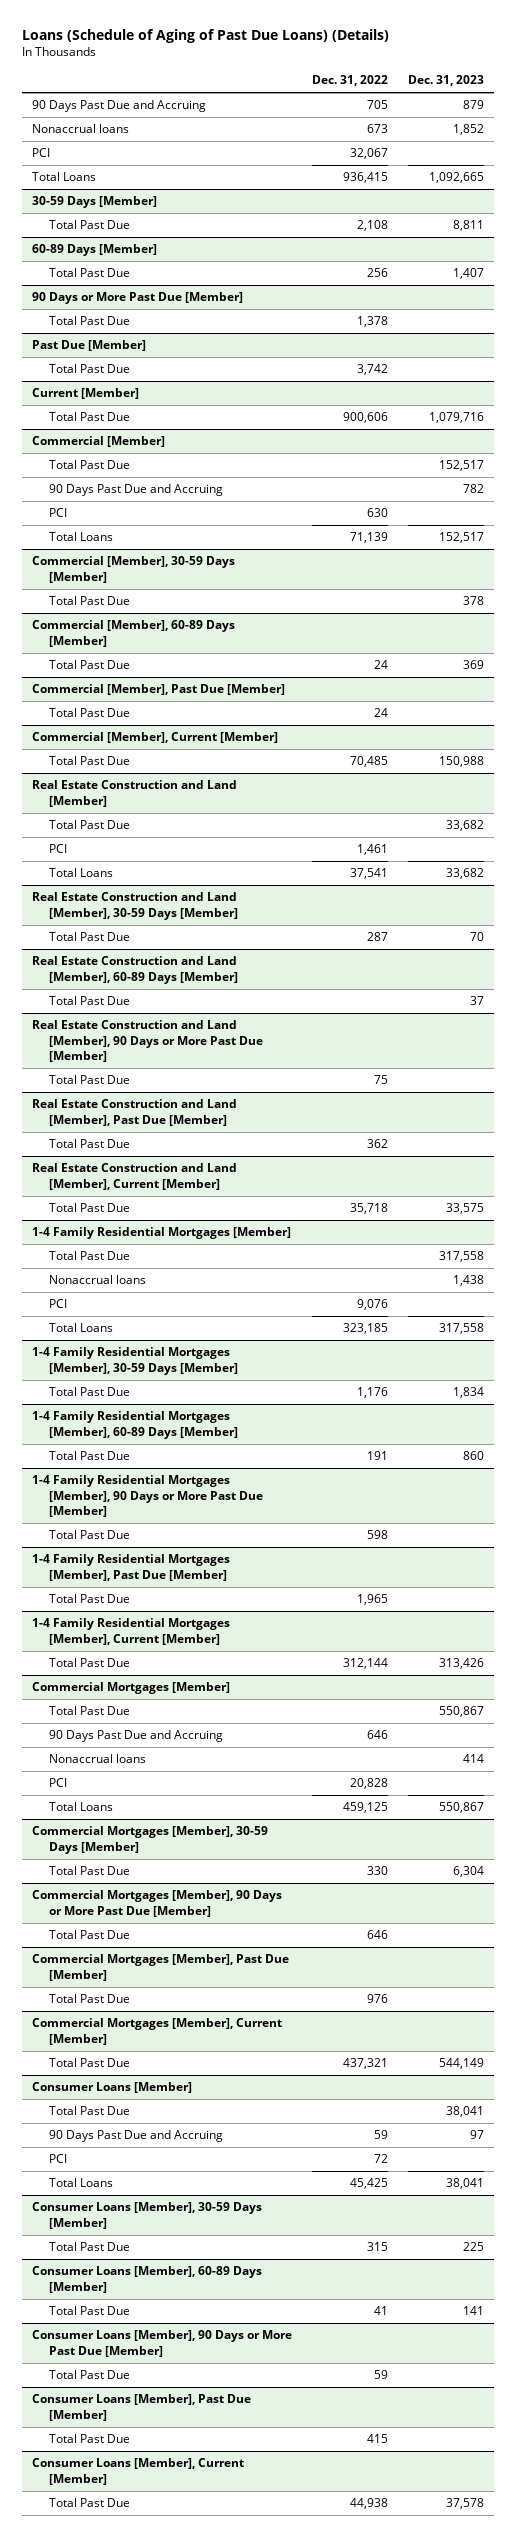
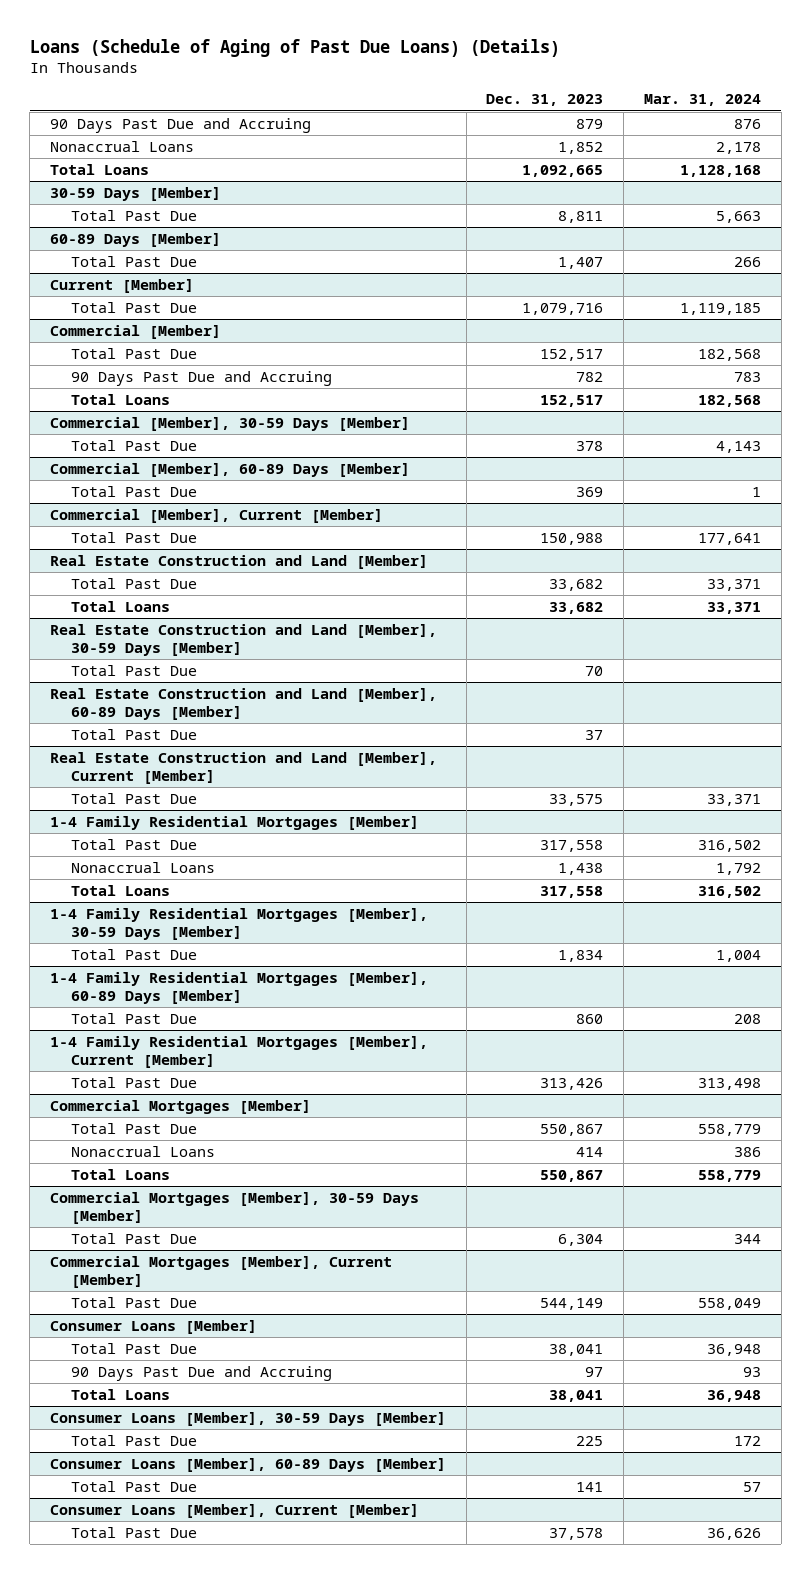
- | Dec. 31, 2022 | Dec. 31, 2023
+ | Dec. 31, 2023 | Mar. 31, 2024
- Nonaccrual loans | 673 | 1,852
- PCI | 32,067 |
+ Nonaccrual Loans | 1,852 | 2,178
- 90 Days or More Past Due [Member]
- Total Past Due | 1,378 |
- Past Due [Member]
- Total Past Due | 3,742 |
@ Commercial [Member]
- PCI | 630 |
- Commercial [Member], Past Due [Member]
- Total Past Due | 24 |
@ Real Estate Construction and Land [Member]
- PCI | 1,461 |
- Real Estate Construction and Land [Member], 90 Days or More Past Due [Member]
- Total Past Due | 75 |
- Real Estate Construction and Land [Member], Past Due [Member]
- Total Past Due | 362 |
@ 1-4 Family Residential Mortgages [Member]
- Nonaccrual loans | | 1,438
- PCI | 9,076 |
+ Nonaccrual Loans | 1,438 | 1,792
- 1-4 Family Residential Mortgages [Member], 90 Days or More Past Due [Member]
- Total Past Due | 598 |
- 1-4 Family Residential Mortgages [Member], Past Due [Member]
- Total Past Due | 1,965 |
@ Commercial Mortgages [Member]
- 90 Days Past Due and Accruing | 646 |
- Nonaccrual loans | | 414
- PCI | 20,828 |
+ Nonaccrual Loans | 414 | 386
- Commercial Mortgages [Member], 90 Days or More Past Due [Member]
- Total Past Due | 646 |
- Commercial Mortgages [Member], Past Due [Member]
- Total Past Due | 976 |
@ Consumer Loans [Member]
- PCI | 72 |
- Consumer Loans [Member], 90 Days or More Past Due [Member]
- Total Past Due | 59 |
- Consumer Loans [Member], Past Due [Member]
- Total Past Due | 415 |

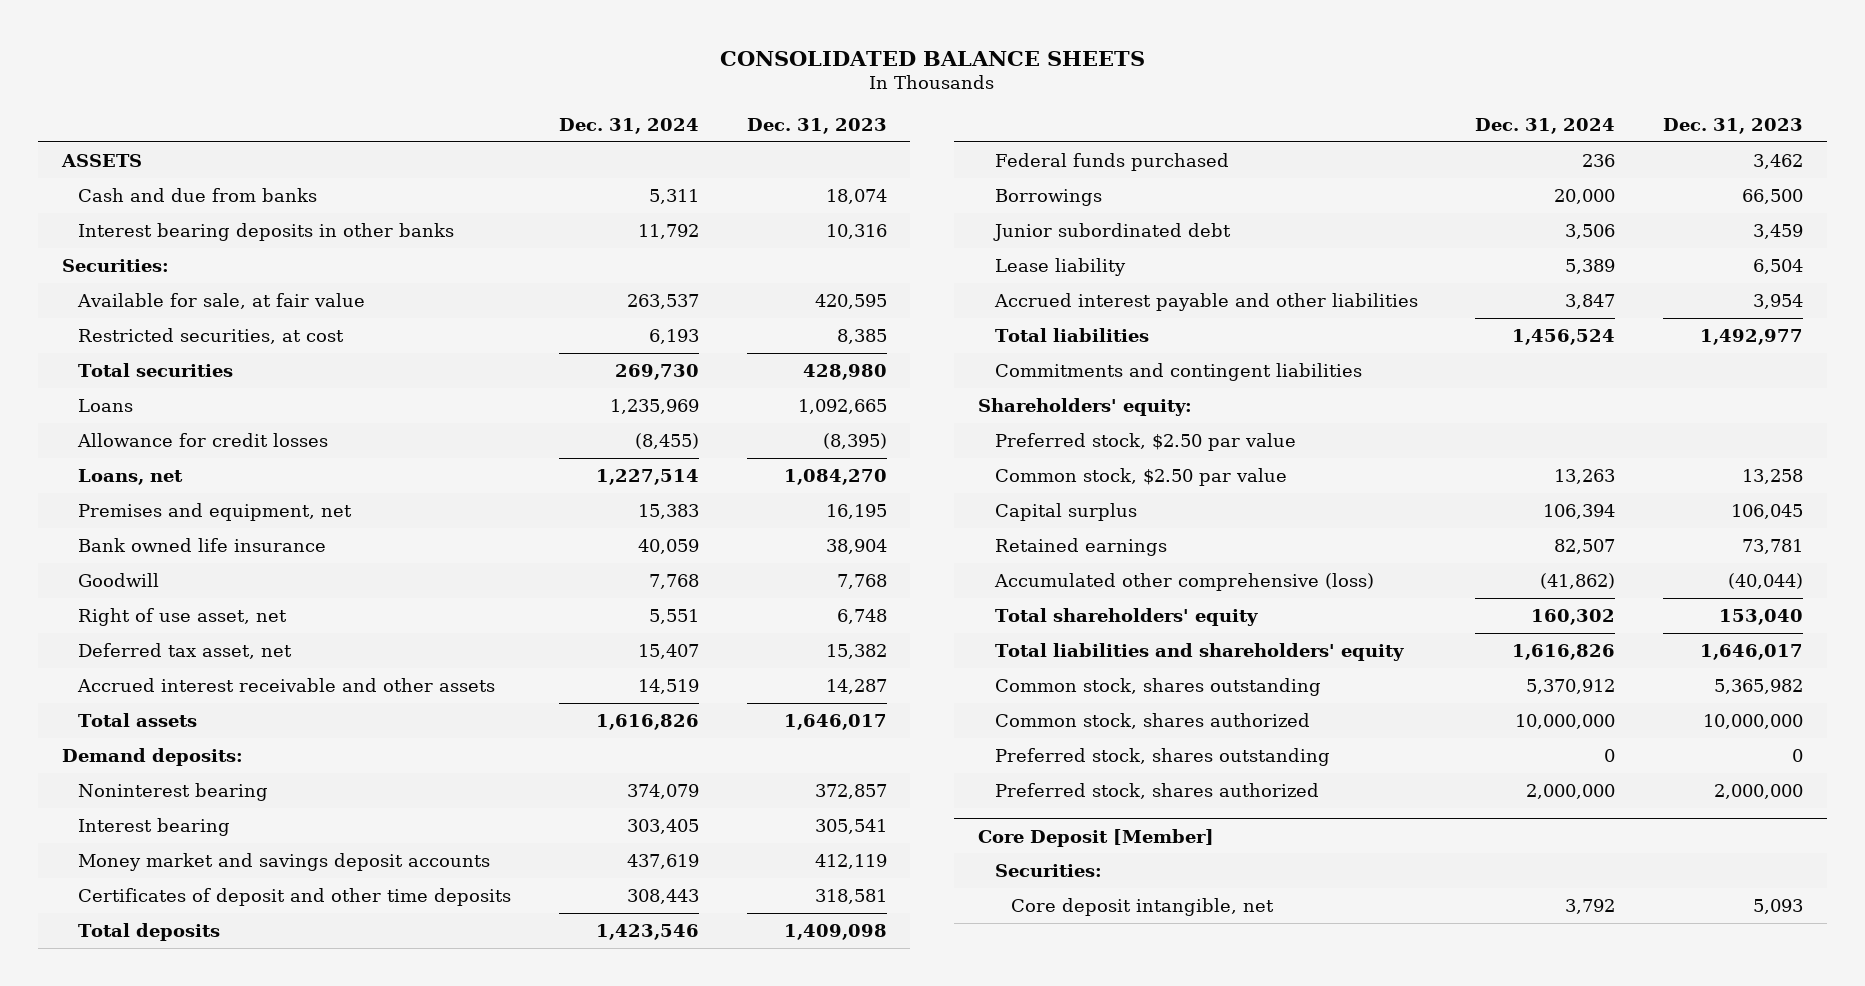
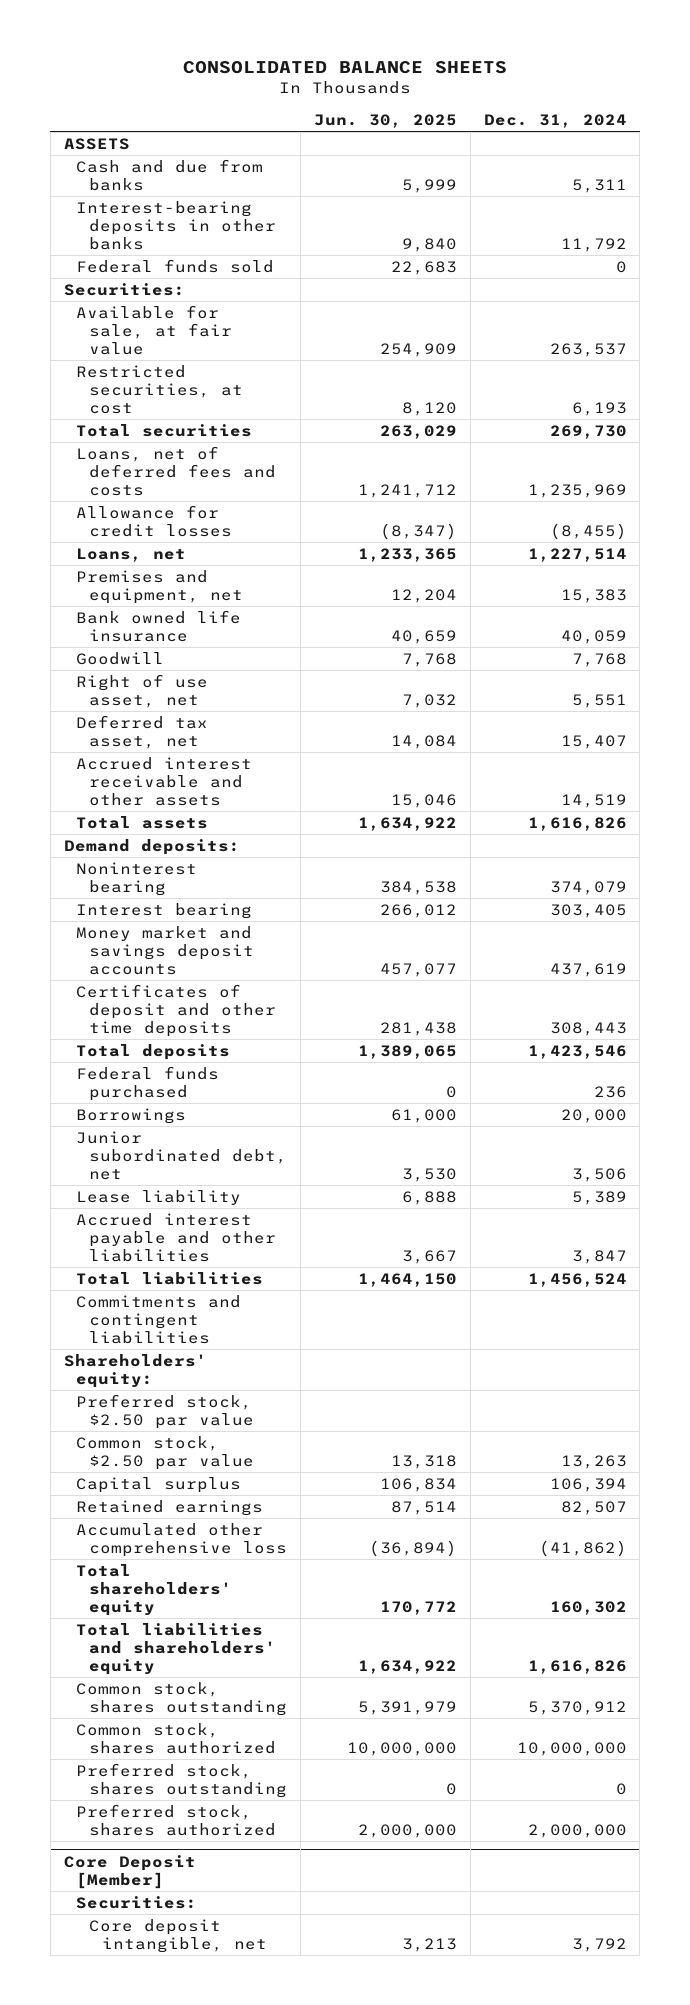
- | Dec. 31, 2024 | Dec. 31, 2023
+ | Jun. 30, 2025 | Dec. 31, 2024
- Interest bearing deposits in other banks | 11,792 | 10,316
+ Interest-bearing deposits in other banks | 9,840 | 11,792
+ Federal funds sold | 22,683 | 0
- Loans | 1,235,969 | 1,092,665
+ Loans, net of deferred fees and costs | 1,241,712 | 1,235,969
- Junior subordinated debt | 3,506 | 3,459
+ Junior subordinated debt, net | 3,530 | 3,506
- Accumulated other comprehensive (loss) | (41,862) | (40,044)
+ Accumulated other comprehensive loss | (36,894) | (41,862)

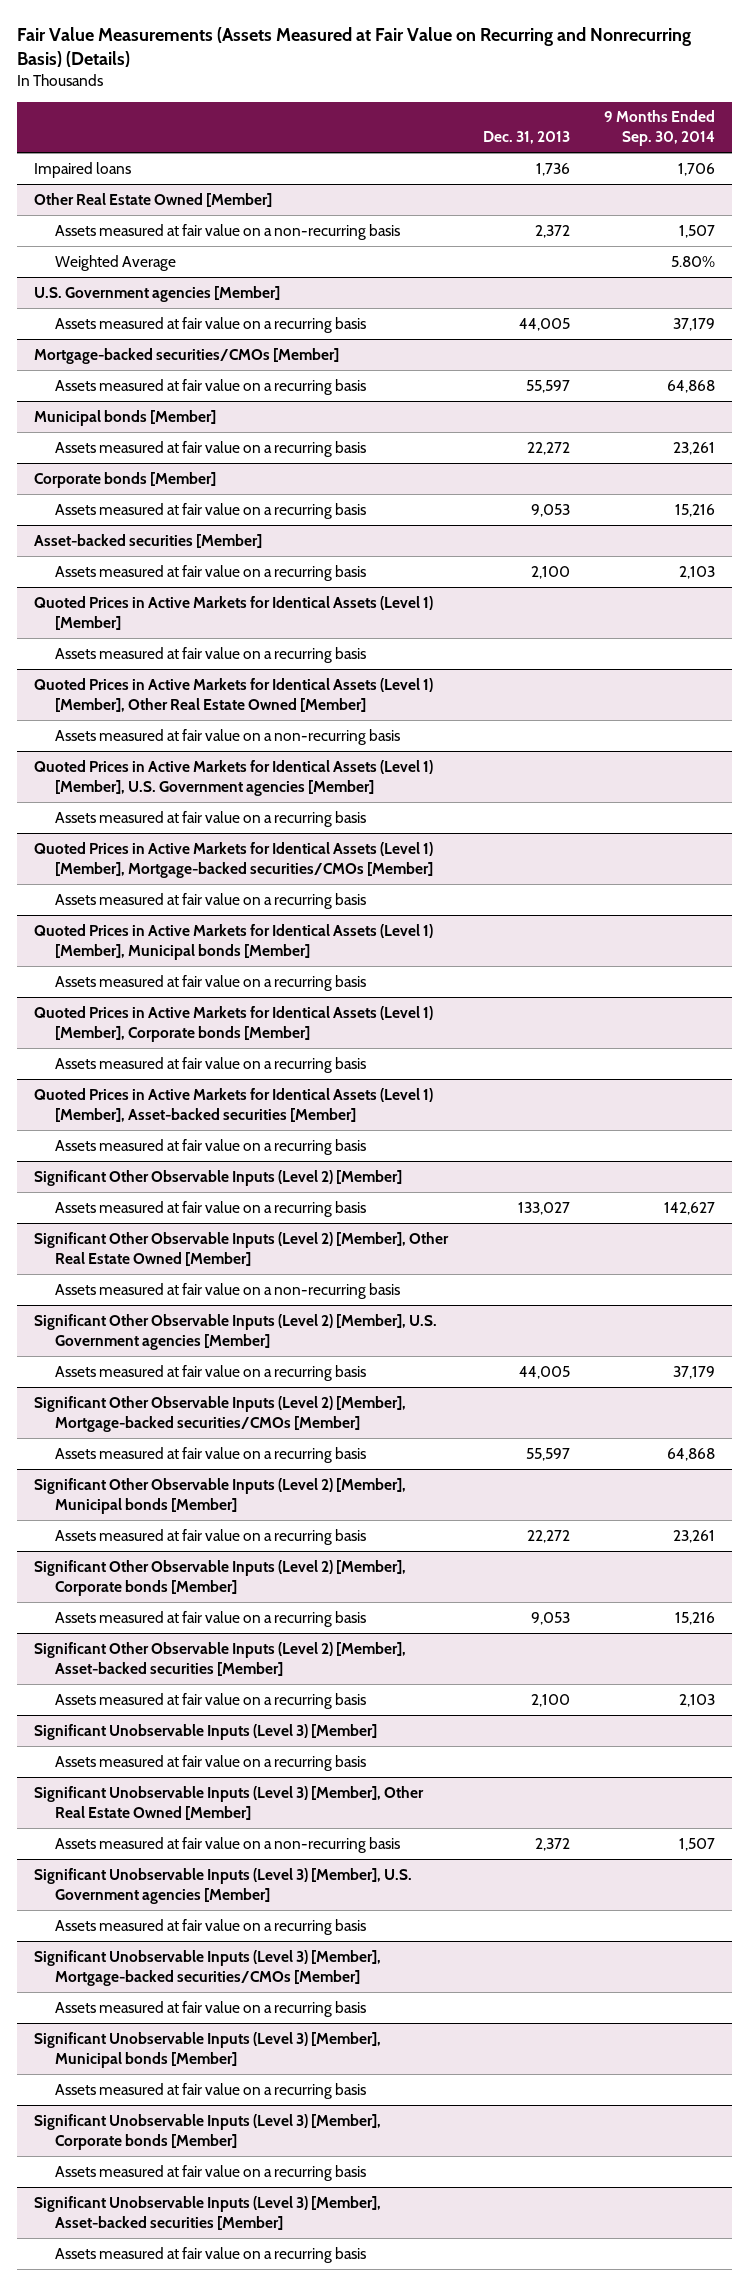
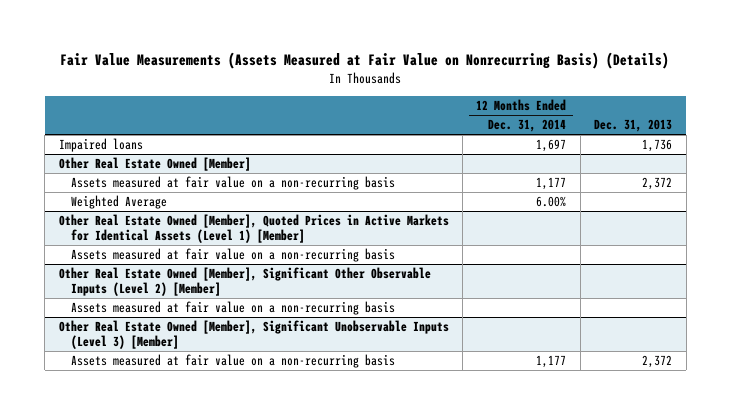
- Fair Value Measurements (Assets Measured at Fair Value on Recurring and Nonrecurring Basis) (Details)
+ Fair Value Measurements (Assets Measured at Fair Value on Nonrecurring Basis) (Details)
- | Dec. 31, 2013 | 9 Months Ended Sep. 30, 2014
+ | 12 Months Ended Dec. 31, 2014 | Dec. 31, 2013
- U.S. Government agencies [Member]
- Assets measured at fair value on a recurring basis | 44,005 | 37,179
- Mortgage-backed securities/CMOs [Member]
- Assets measured at fair value on a recurring basis | 55,597 | 64,868
- Municipal bonds [Member]
- Assets measured at fair value on a recurring basis | 22,272 | 23,261
- Corporate bonds [Member]
- Assets measured at fair value on a recurring basis | 9,053 | 15,216
- Asset-backed securities [Member]
- Assets measured at fair value on a recurring basis | 2,100 | 2,103
- Quoted Prices in Active Markets for Identical Assets (Level 1) [Member]
- Assets measured at fair value on a recurring basis
- Quoted Prices in Active Markets for Identical Assets (Level 1) [Member], Other Real Estate Owned [Member]
+ Other Real Estate Owned [Member], Quoted Prices in Active Markets for Identical Assets (Level 1) [Member]
- Quoted Prices in Active Markets for Identical Assets (Level 1) [Member], U.S. Government agencies [Member]
- Assets measured at fair value on a recurring basis
- Quoted Prices in Active Markets for Identical Assets (Level 1) [Member], Mortgage-backed securities/CMOs [Member]
- Assets measured at fair value on a recurring basis
- Quoted Prices in Active Markets for Identical Assets (Level 1) [Member], Municipal bonds [Member]
- Assets measured at fair value on a recurring basis
- Quoted Prices in Active Markets for Identical Assets (Level 1) [Member], Corporate bonds [Member]
- Assets measured at fair value on a recurring basis
- Quoted Prices in Active Markets for Identical Assets (Level 1) [Member], Asset-backed securities [Member]
- Assets measured at fair value on a recurring basis
- Significant Other Observable Inputs (Level 2) [Member]
- Assets measured at fair value on a recurring basis | 133,027 | 142,627
- Significant Other Observable Inputs (Level 2) [Member], Other Real Estate Owned [Member]
+ Other Real Estate Owned [Member], Significant Other Observable Inputs (Level 2) [Member]
- Significant Other Observable Inputs (Level 2) [Member], U.S. Government agencies [Member]
- Assets measured at fair value on a recurring basis | 44,005 | 37,179
- Significant Other Observable Inputs (Level 2) [Member], Mortgage-backed securities/CMOs [Member]
- Assets measured at fair value on a recurring basis | 55,597 | 64,868
- Significant Other Observable Inputs (Level 2) [Member], Municipal bonds [Member]
- Assets measured at fair value on a recurring basis | 22,272 | 23,261
- Significant Other Observable Inputs (Level 2) [Member], Corporate bonds [Member]
- Assets measured at fair value on a recurring basis | 9,053 | 15,216
- Significant Other Observable Inputs (Level 2) [Member], Asset-backed securities [Member]
- Assets measured at fair value on a recurring basis | 2,100 | 2,103
- Significant Unobservable Inputs (Level 3) [Member]
- Assets measured at fair value on a recurring basis
- Significant Unobservable Inputs (Level 3) [Member], Other Real Estate Owned [Member]
+ Other Real Estate Owned [Member], Significant Unobservable Inputs (Level 3) [Member]
- Significant Unobservable Inputs (Level 3) [Member], U.S. Government agencies [Member]
- Assets measured at fair value on a recurring basis
- Significant Unobservable Inputs (Level 3) [Member], Mortgage-backed securities/CMOs [Member]
- Assets measured at fair value on a recurring basis
- Significant Unobservable Inputs (Level 3) [Member], Municipal bonds [Member]
- Assets measured at fair value on a recurring basis
- Significant Unobservable Inputs (Level 3) [Member], Corporate bonds [Member]
- Assets measured at fair value on a recurring basis
- Significant Unobservable Inputs (Level 3) [Member], Asset-backed securities [Member]
- Assets measured at fair value on a recurring basis

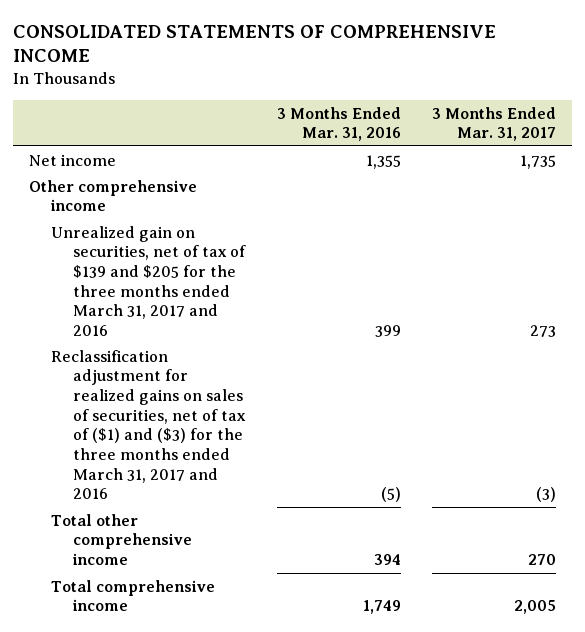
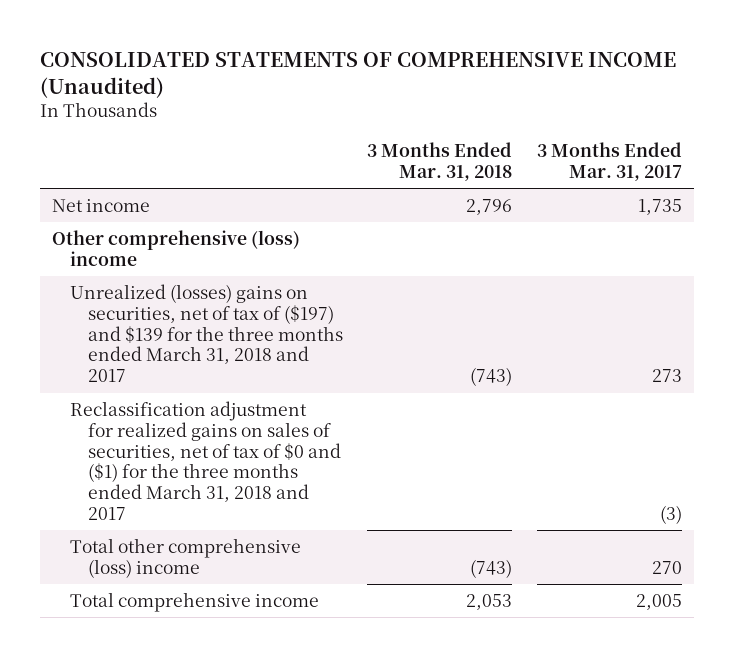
- CONSOLIDATED STATEMENTS OF COMPREHENSIVE INCOME
+ CONSOLIDATED STATEMENTS OF COMPREHENSIVE INCOME (Unaudited)
- | 3 Months Ended Mar. 31, 2016 | 3 Months Ended Mar. 31, 2017
+ | 3 Months Ended Mar. 31, 2018 | 3 Months Ended Mar. 31, 2017
- Other comprehensive income
- Unrealized gain on securities, net of tax of $139 and $205 for the three months ended March 31, 2017 and 2016 | 399 | 273
- Reclassification adjustment for realized gains on sales of securities, net of tax of ($1) and ($3) for the three months ended March 31, 2017 and 2016 | (5) | (3)
- Total other comprehensive income | 394 | 270
+ Other comprehensive (loss) income
+ Unrealized (losses) gains on securities, net of tax of ($197) and $139 for the three months ended March 31, 2018 and 2017 | (743) | 273
+ Reclassification adjustment for realized gains on sales of securities, net of tax of $0 and ($1) for the three months ended March 31, 2018 and 2017 | | (3)
+ Total other comprehensive (loss) income | (743) | 270

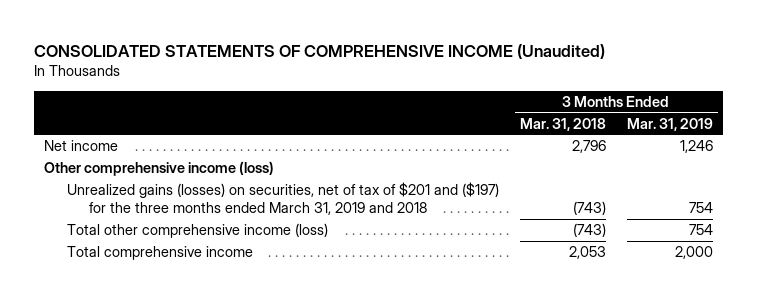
- | 3 Months Ended Mar. 31, 2018 | 3 Months Ended Mar. 31, 2017
+ | 3 Months Ended Mar. 31, 2018 | 3 Months Ended Mar. 31, 2019
- Other comprehensive (loss) income
- Unrealized (losses) gains on securities, net of tax of ($197) and $139 for the three months ended March 31, 2018 and 2017 | (743) | 273
- Reclassification adjustment for realized gains on sales of securities, net of tax of $0 and ($1) for the three months ended March 31, 2018 and 2017 | | (3)
- Total other comprehensive (loss) income | (743) | 270
+ Other comprehensive income (loss)
+ Unrealized gains (losses) on securities, net of tax of $201 and ($197) for the three months ended March 31, 2019 and 2018 | (743) | 754
+ Total other comprehensive income (loss) | (743) | 754

